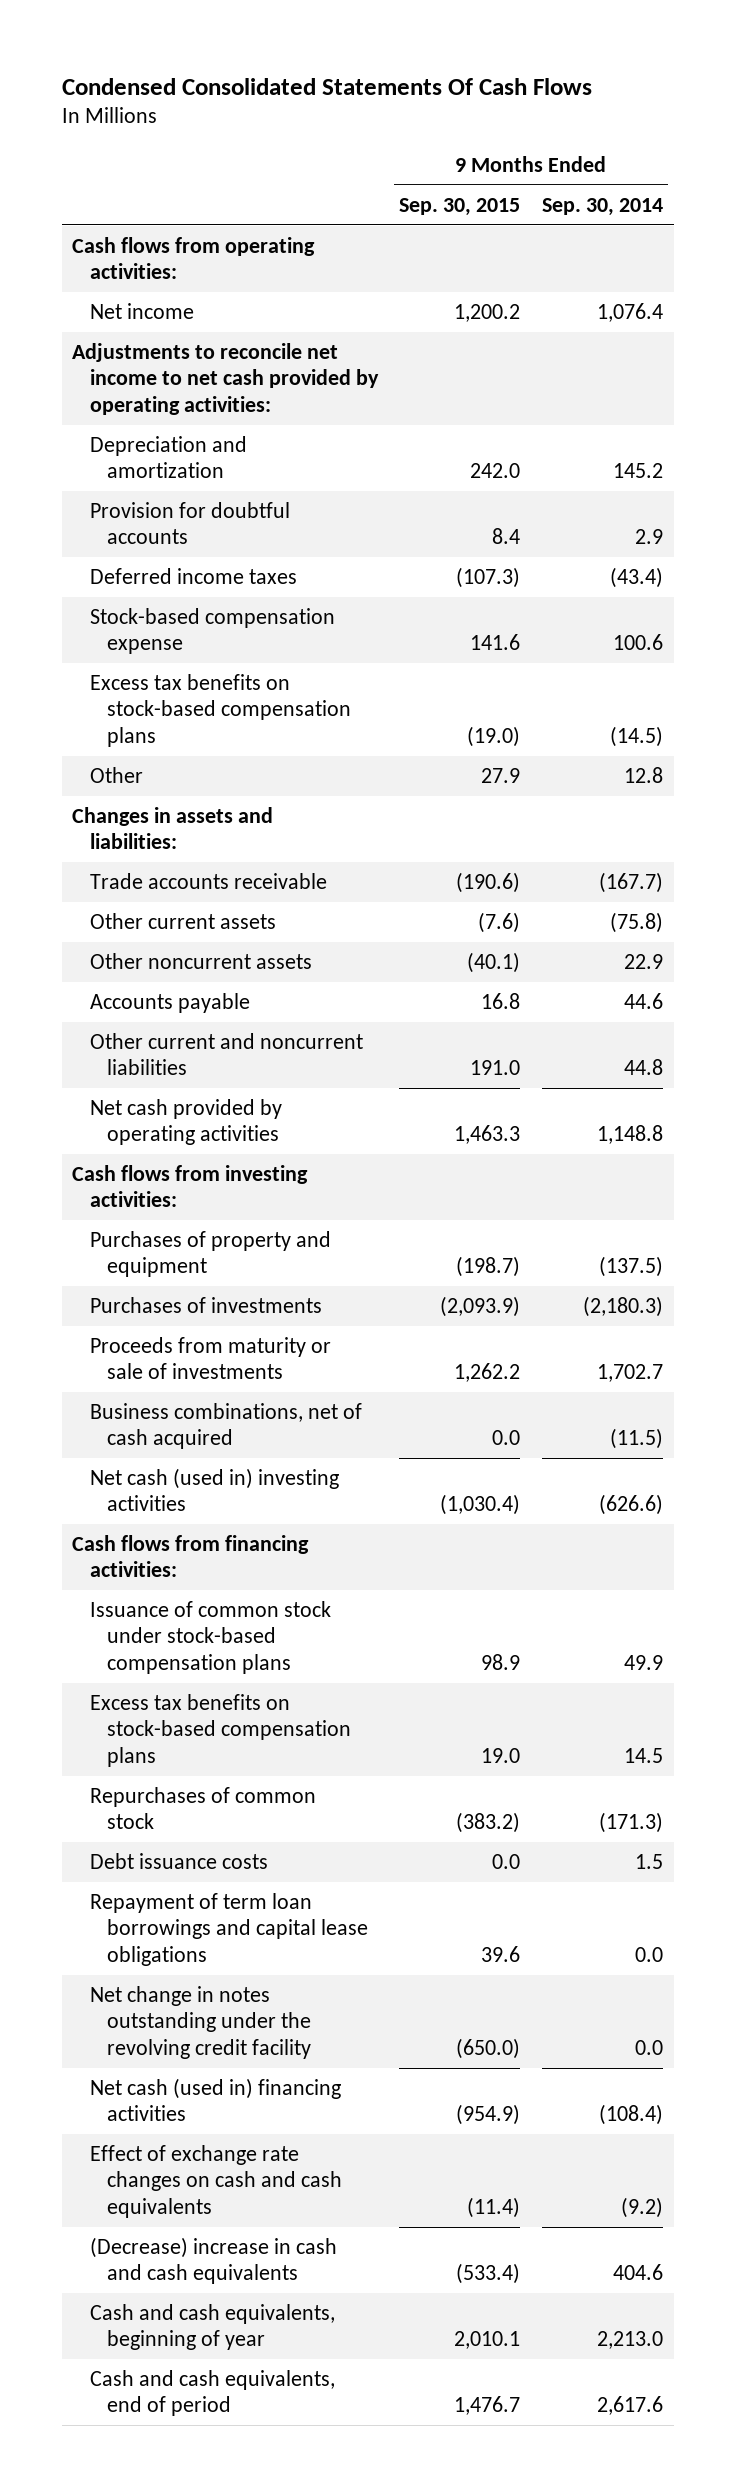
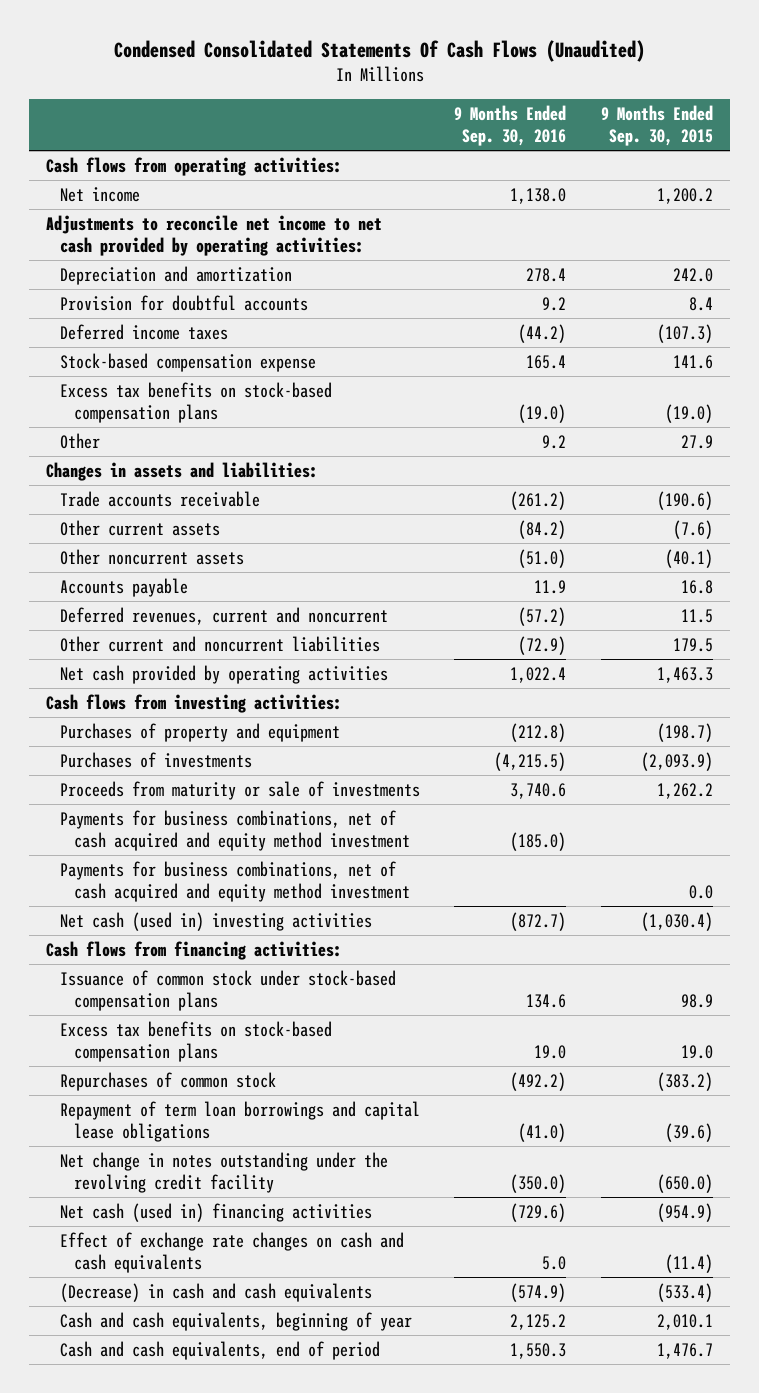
- Condensed Consolidated Statements Of Cash Flows
+ Condensed Consolidated Statements Of Cash Flows (Unaudited)
- | 9 Months Ended Sep. 30, 2015 | 9 Months Ended Sep. 30, 2014
+ | 9 Months Ended Sep. 30, 2016 | 9 Months Ended Sep. 30, 2015
- Other current and noncurrent liabilities | 191.0 | 44.8
+ Deferred revenues, current and noncurrent | (57.2) | 11.5
+ Other current and noncurrent liabilities | (72.9) | 179.5
- Business combinations, net of cash acquired | 0.0 | (11.5)
+ Payments for business combinations, net of cash acquired and equity method investment | (185.0) |
+ Payments for business combinations, net of cash acquired and equity method investment | | 0.0
- Debt issuance costs | 0.0 | 1.5
- Repayment of term loan borrowings and capital lease obligations | 39.6 | 0.0
+ Repayment of term loan borrowings and capital lease obligations | (41.0) | (39.6)
- (Decrease) increase in cash and cash equivalents | (533.4) | 404.6
+ (Decrease) in cash and cash equivalents | (574.9) | (533.4)

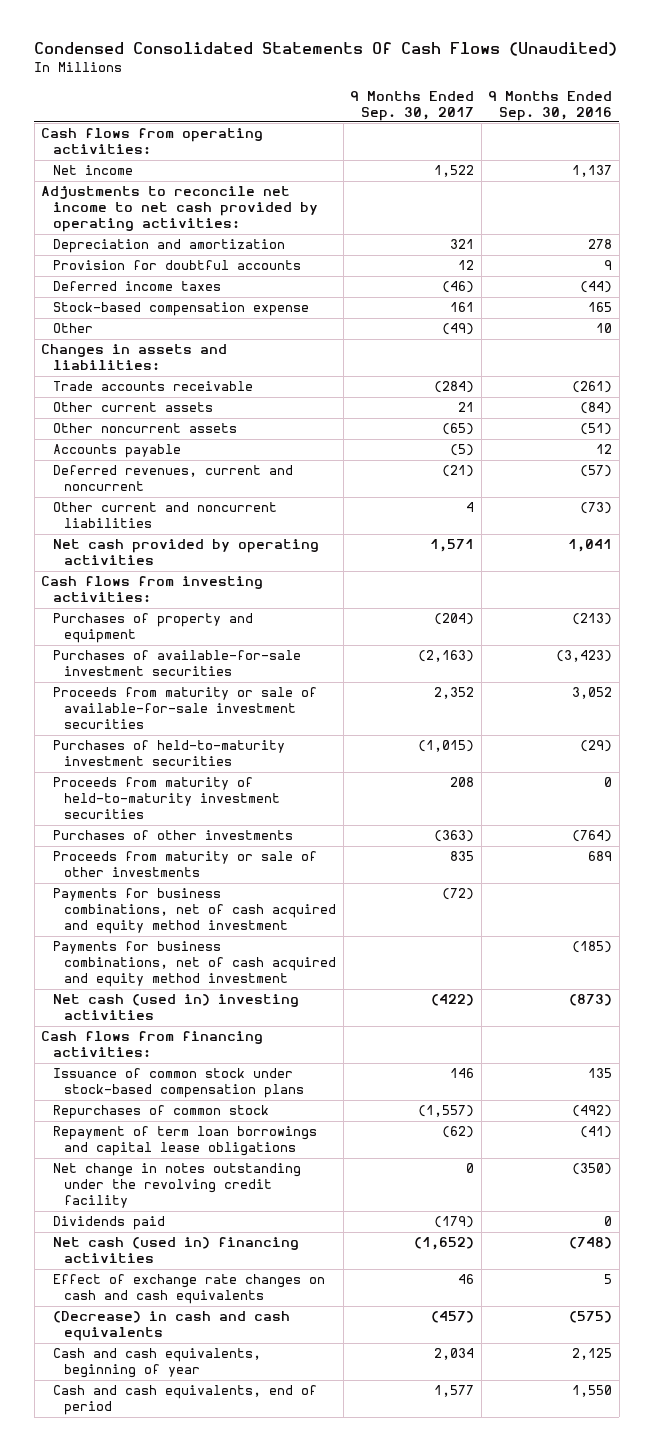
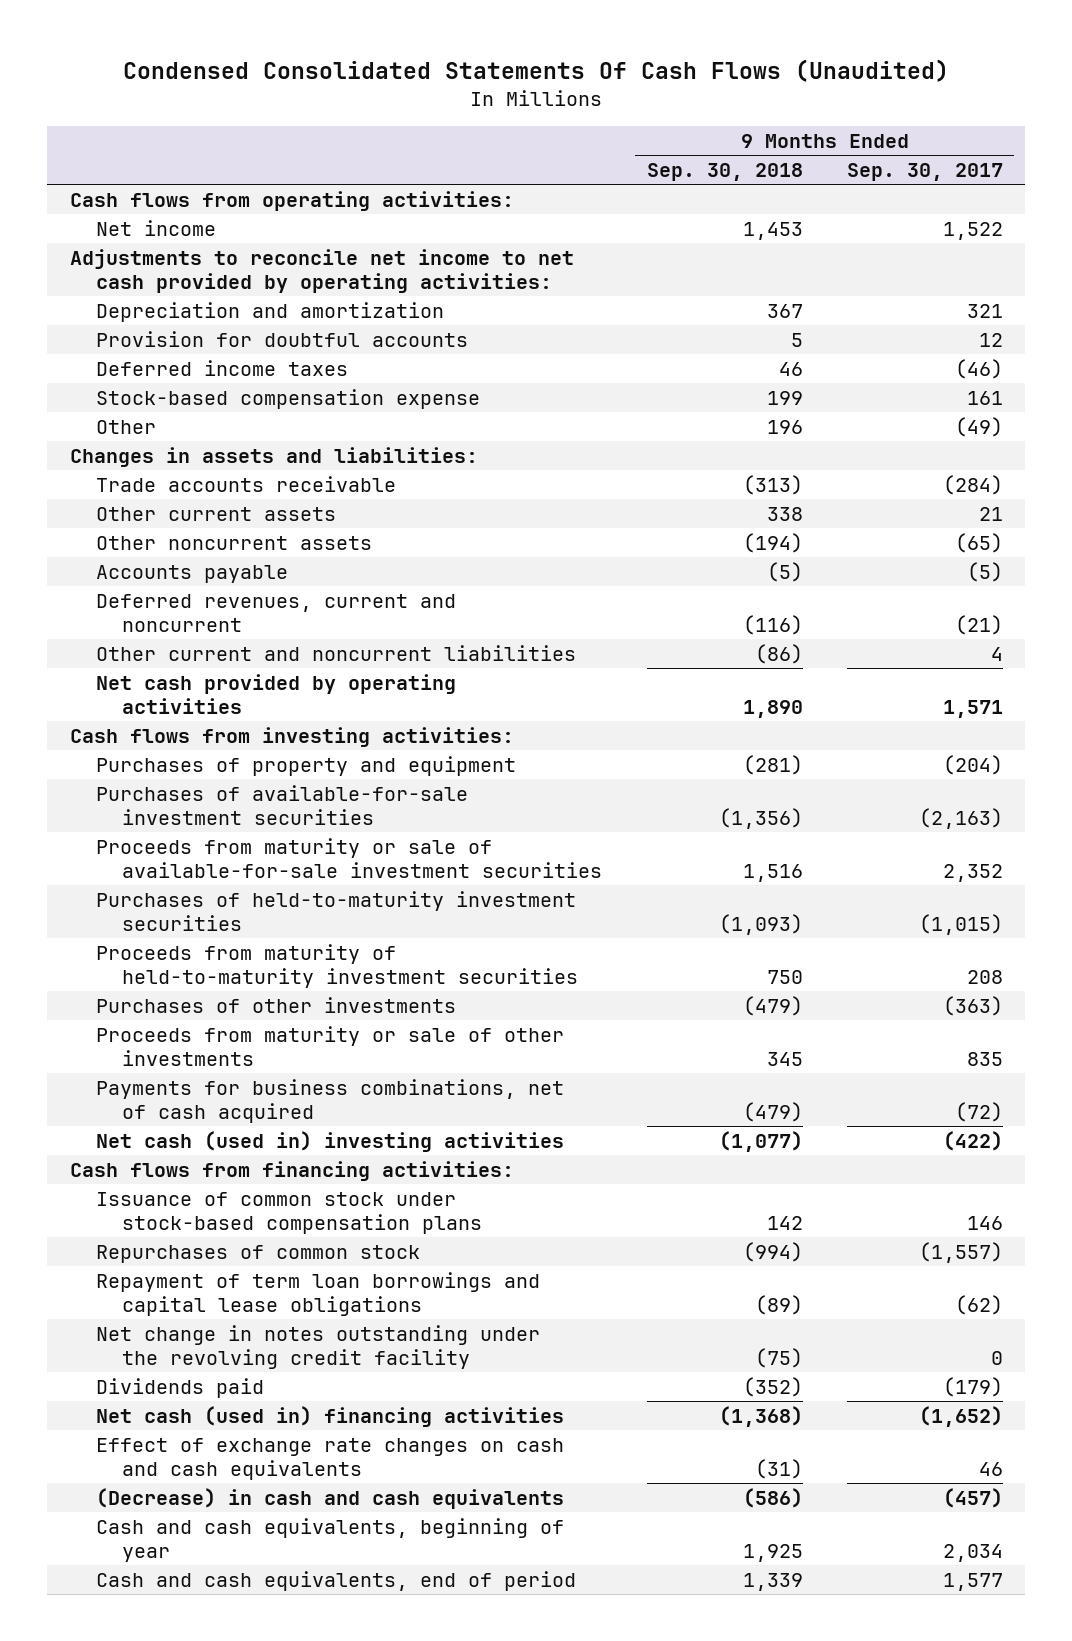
- | 9 Months Ended Sep. 30, 2017 | 9 Months Ended Sep. 30, 2016
+ | 9 Months Ended Sep. 30, 2018 | 9 Months Ended Sep. 30, 2017
- Payments for business combinations, net of cash acquired and equity method investment | (72) |
- Payments for business combinations, net of cash acquired and equity method investment | | (185)
+ Payments for business combinations, net of cash acquired | (479) | (72)

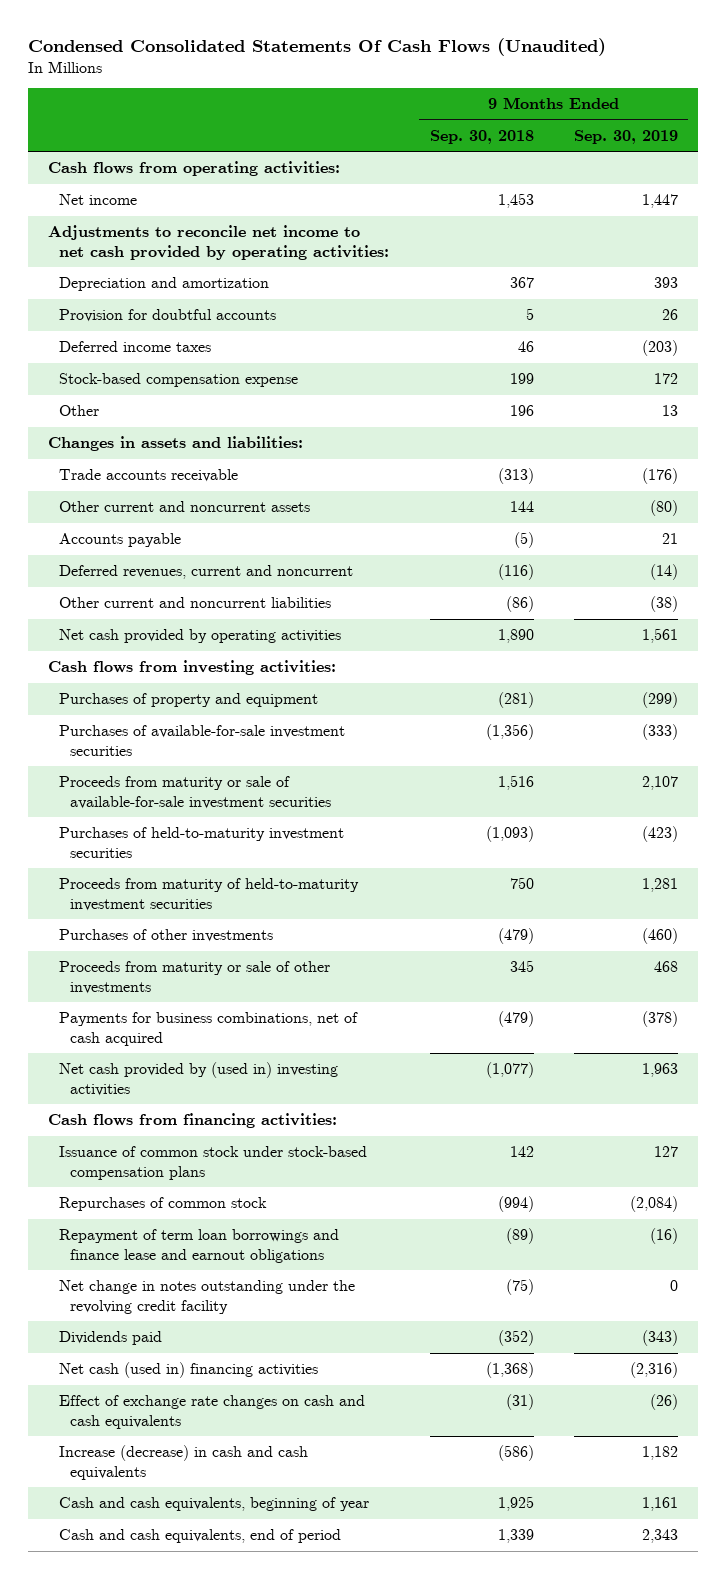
- | 9 Months Ended Sep. 30, 2018 | 9 Months Ended Sep. 30, 2017
+ | 9 Months Ended Sep. 30, 2018 | 9 Months Ended Sep. 30, 2019
- Other current assets | 338 | 21
- Other noncurrent assets | (194) | (65)
+ Other current and noncurrent assets | 144 | (80)
- Net cash (used in) investing activities | (1,077) | (422)
+ Net cash provided by (used in) investing activities | (1,077) | 1,963
- Repayment of term loan borrowings and capital lease obligations | (89) | (62)
+ Repayment of term loan borrowings and finance lease and earnout obligations | (89) | (16)
- (Decrease) in cash and cash equivalents | (586) | (457)
+ Increase (decrease) in cash and cash equivalents | (586) | 1,182

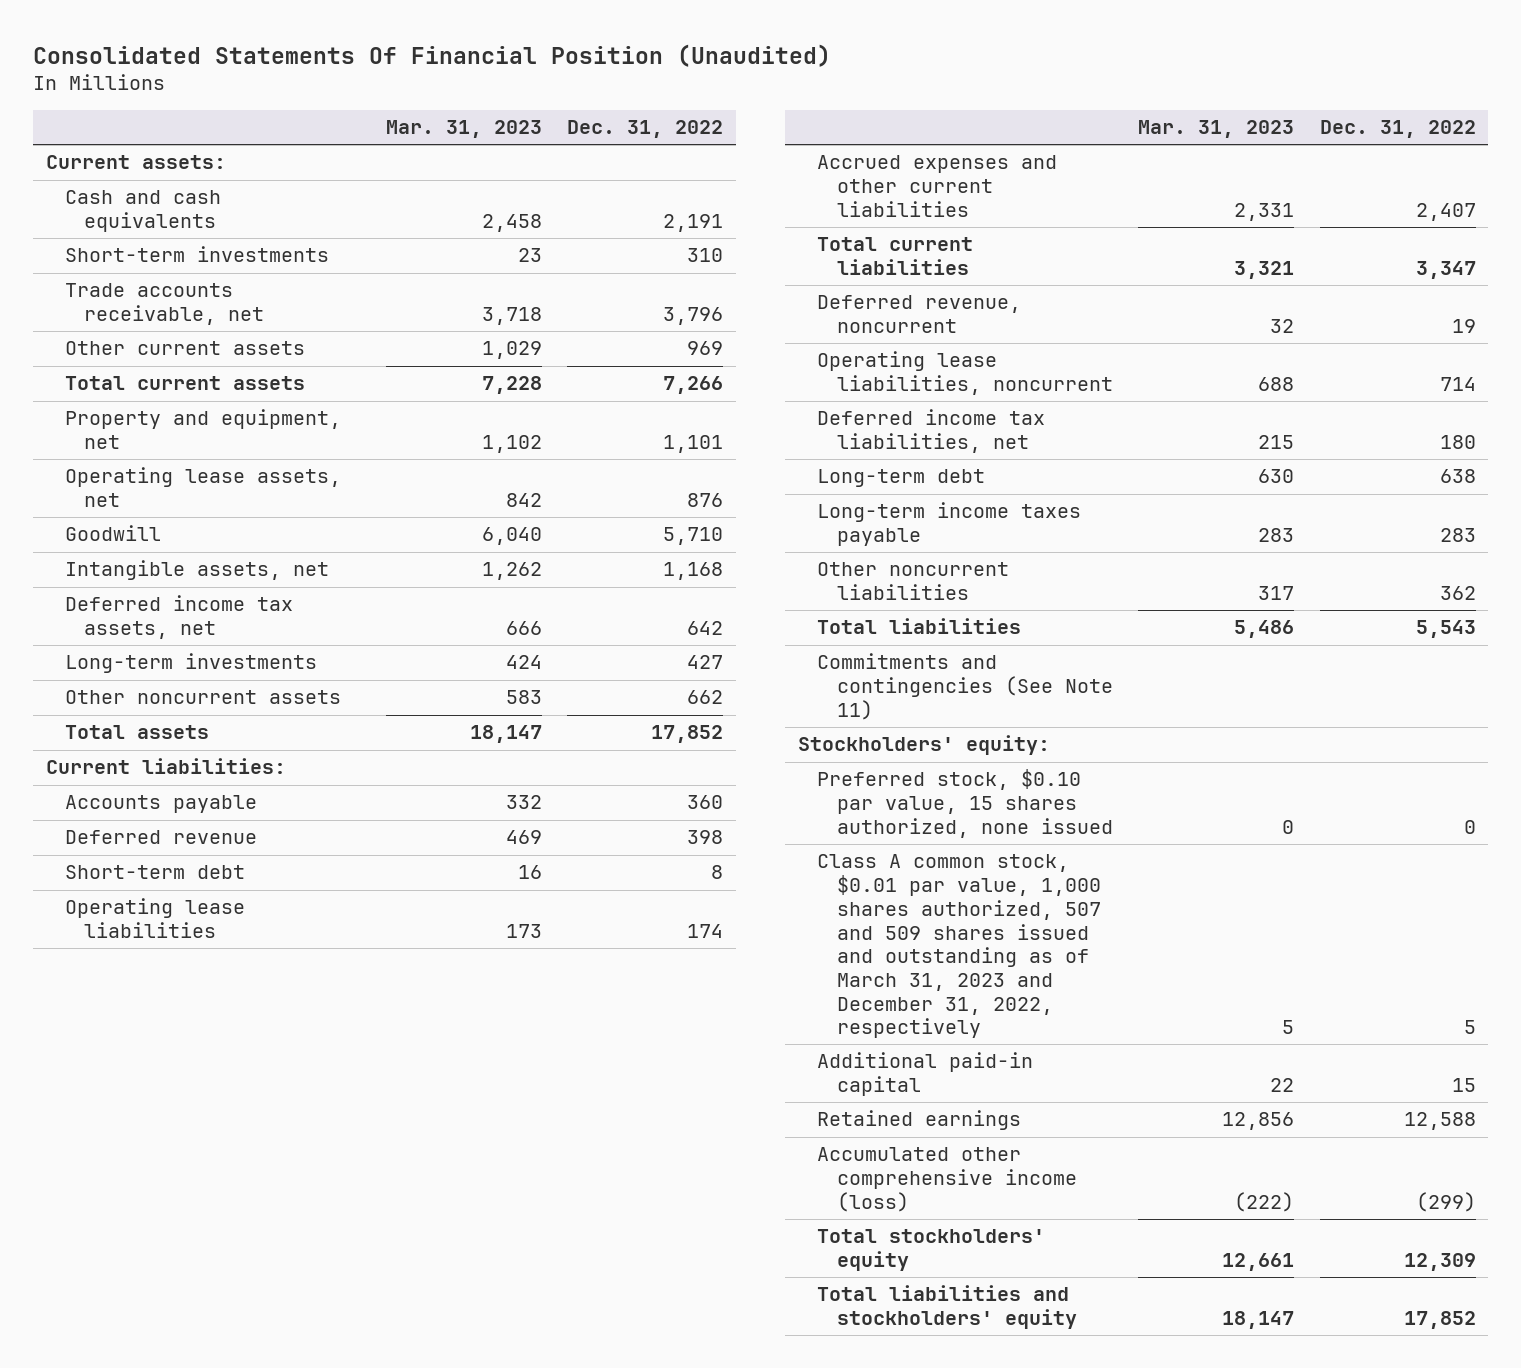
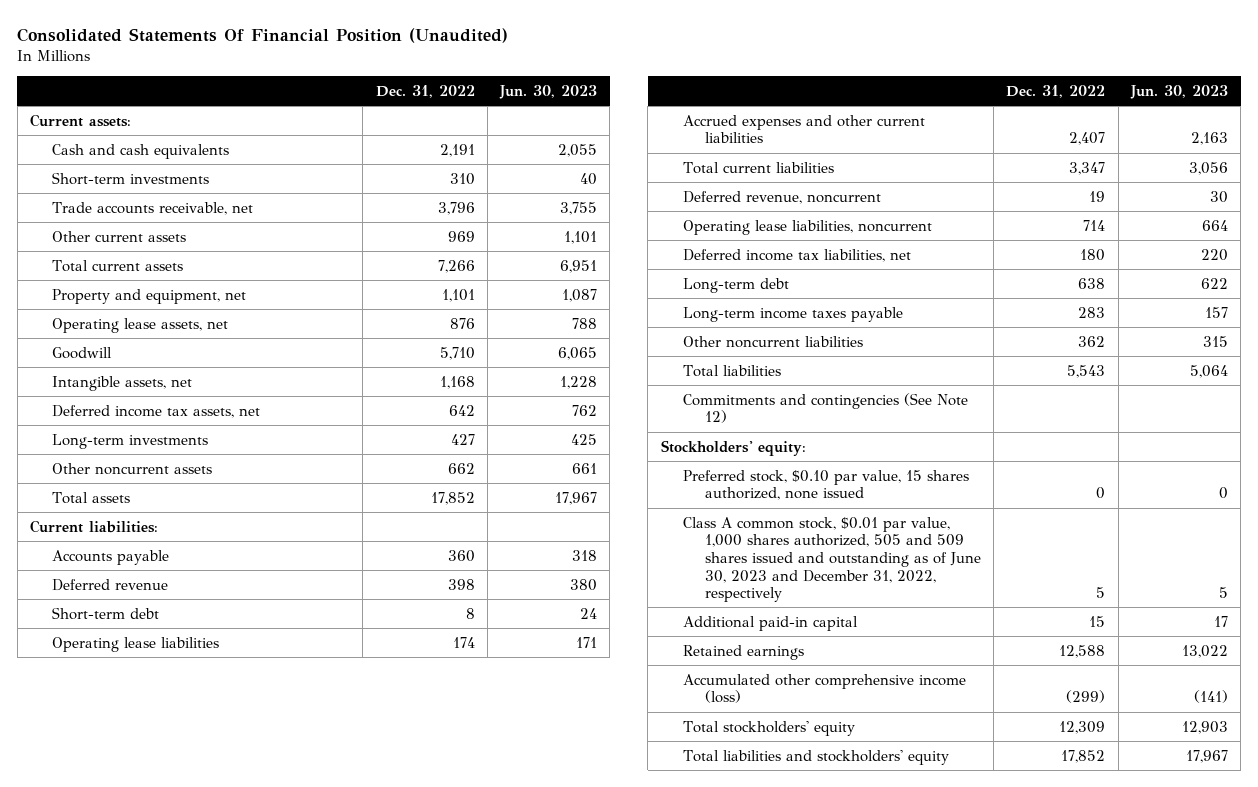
- | Mar. 31, 2023 | Dec. 31, 2022
+ | Dec. 31, 2022 | Jun. 30, 2023
- Commitments and contingencies (See Note 11)
+ Commitments and contingencies (See Note 12)
- Class A common stock, $0.01 par value, 1,000 shares authorized, 507 and 509 shares issued and outstanding as of March 31, 2023 and December 31, 2022, respectively | 5 | 5
+ Class A common stock, $0.01 par value, 1,000 shares authorized, 505 and 509 shares issued and outstanding as of June 30, 2023 and December 31, 2022, respectively | 5 | 5

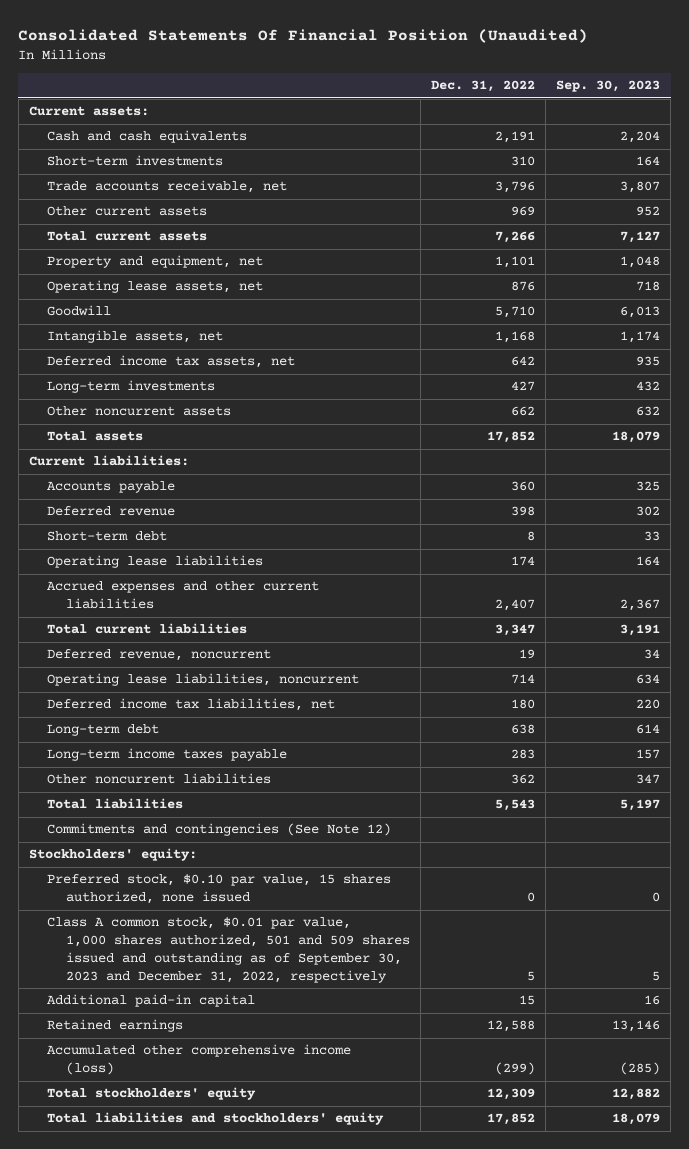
- | Dec. 31, 2022 | Jun. 30, 2023
+ | Dec. 31, 2022 | Sep. 30, 2023
- Class A common stock, $0.01 par value, 1,000 shares authorized, 505 and 509 shares issued and outstanding as of June 30, 2023 and December 31, 2022, respectively | 5 | 5
+ Class A common stock, $0.01 par value, 1,000 shares authorized, 501 and 509 shares issued and outstanding as of September 30, 2023 and December 31, 2022, respectively | 5 | 5

